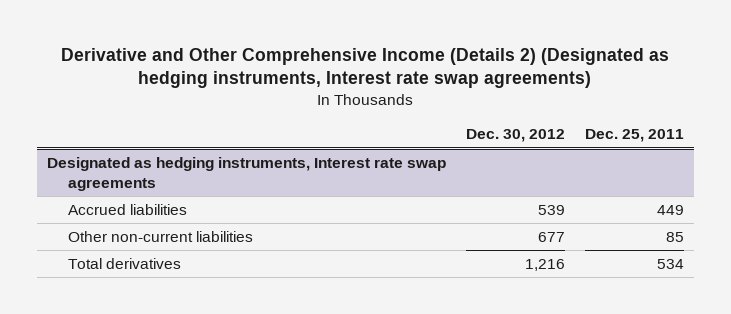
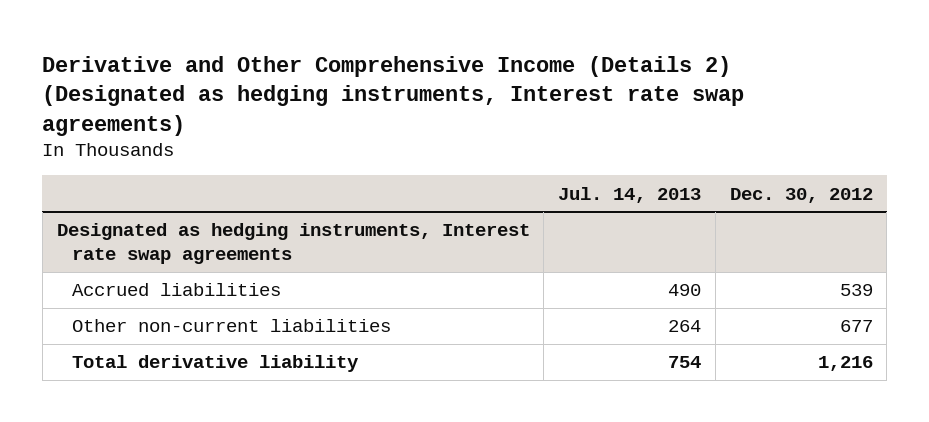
- | Dec. 30, 2012 | Dec. 25, 2011
+ | Jul. 14, 2013 | Dec. 30, 2012
@ Designated as hedging instruments, Interest rate swap agreements
- Total derivatives | 1,216 | 534
+ Total derivative liability | 754 | 1,216

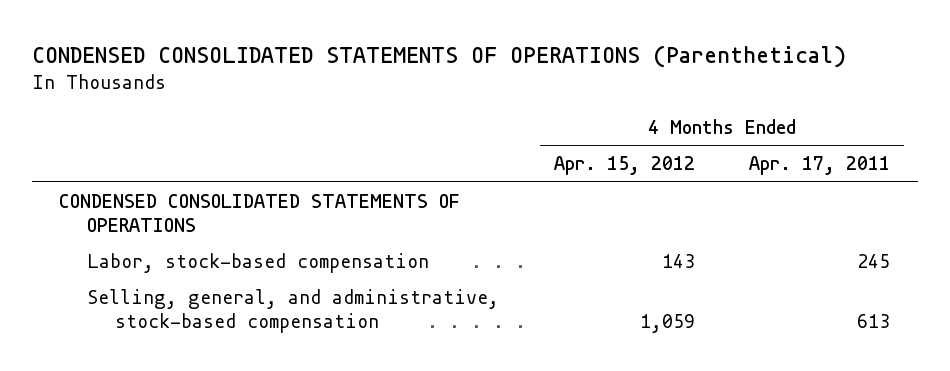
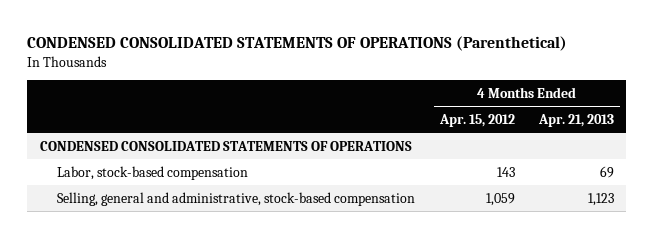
- | 4 Months Ended Apr. 15, 2012 | 4 Months Ended Apr. 17, 2011
+ | 4 Months Ended Apr. 15, 2012 | 4 Months Ended Apr. 21, 2013
- Selling, general, and administrative, stock-based compensation | 1,059 | 613
+ Selling, general and administrative, stock-based compensation | 1,059 | 1,123

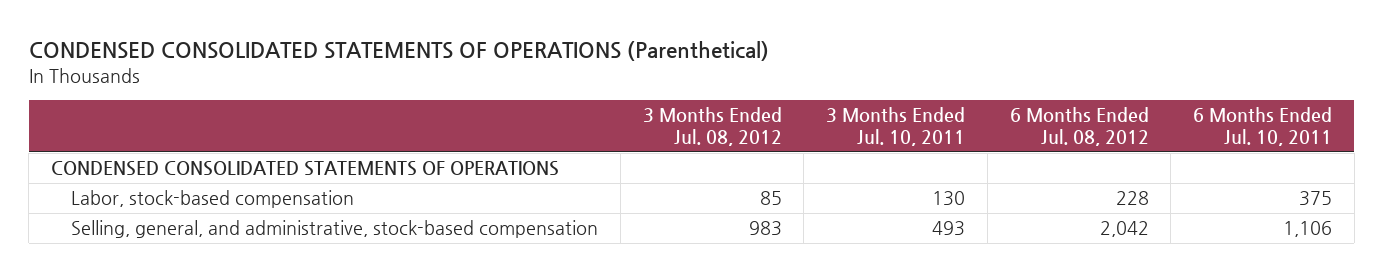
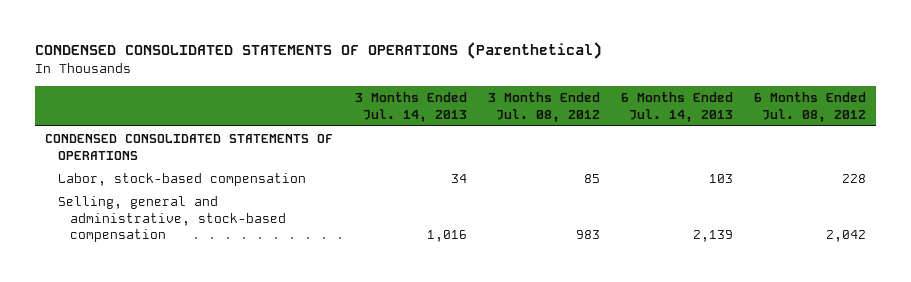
- | 3 Months Ended Jul. 08, 2012 | 3 Months Ended Jul. 10, 2011 | 6 Months Ended Jul. 08, 2012 | 6 Months Ended Jul. 10, 2011
+ | 3 Months Ended Jul. 14, 2013 | 3 Months Ended Jul. 08, 2012 | 6 Months Ended Jul. 14, 2013 | 6 Months Ended Jul. 08, 2012
- Selling, general, and administrative, stock-based compensation | 983 | 493 | 2,042 | 1,106
+ Selling, general and administrative, stock-based compensation | 1,016 | 983 | 2,139 | 2,042

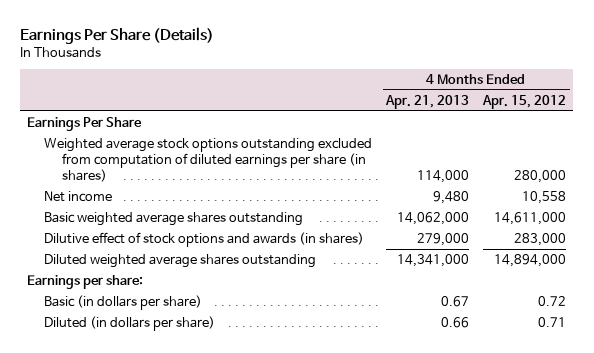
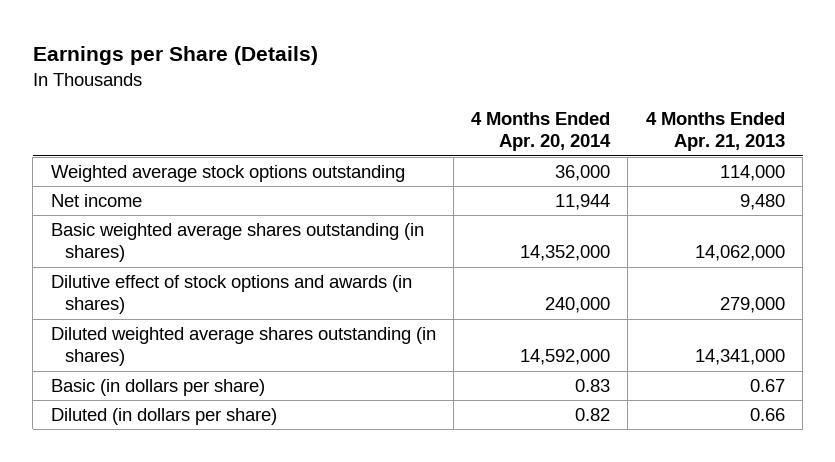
- Earnings Per Share (Details)
+ Earnings per Share (Details)
- | 4 Months Ended Apr. 21, 2013 | 4 Months Ended Apr. 15, 2012
+ | 4 Months Ended Apr. 20, 2014 | 4 Months Ended Apr. 21, 2013
- Earnings Per Share
- Weighted average stock options outstanding excluded from computation of diluted earnings per share (in shares) | 114,000 | 280,000
+ Weighted average stock options outstanding | 36,000 | 114,000
- Basic weighted average shares outstanding | 14,062,000 | 14,611,000
+ Basic weighted average shares outstanding (in shares) | 14,352,000 | 14,062,000
- Diluted weighted average shares outstanding | 14,341,000 | 14,894,000
- Earnings per share:
+ Diluted weighted average shares outstanding (in shares) | 14,592,000 | 14,341,000

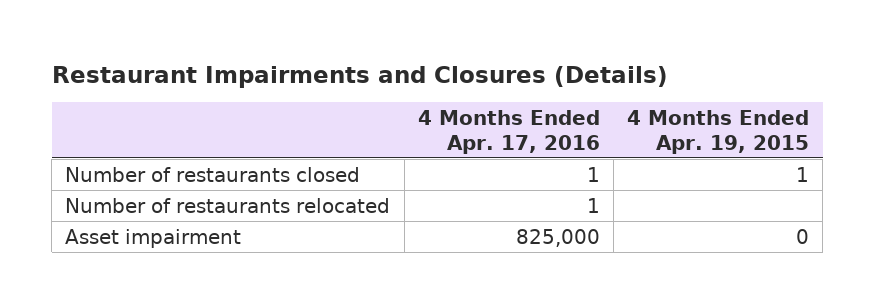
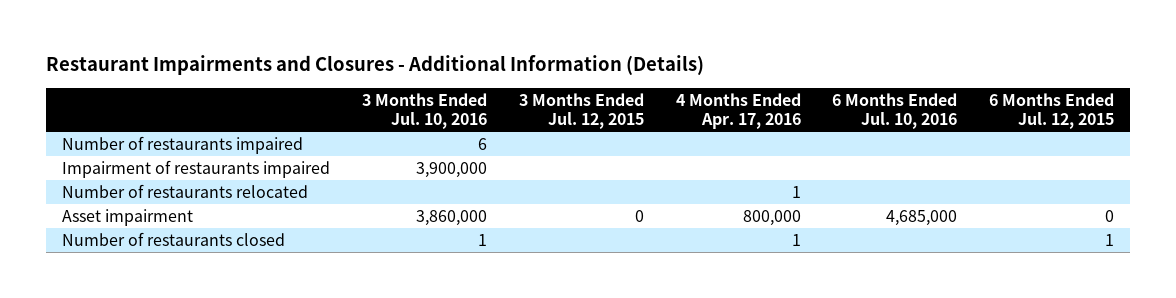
- Restaurant Impairments and Closures (Details)
+ Restaurant Impairments and Closures - Additional Information (Details)
- | 4 Months Ended Apr. 17, 2016 | 4 Months Ended Apr. 19, 2015
+ | 3 Months Ended Jul. 10, 2016 | 3 Months Ended Jul. 12, 2015 | 4 Months Ended Apr. 17, 2016 | 6 Months Ended Jul. 10, 2016 | 6 Months Ended Jul. 12, 2015
+ Number of restaurants impaired | 6 | | | |
+ Impairment of restaurants impaired | 3,900,000 | | | |
- Asset impairment | 825,000 | 0
+ Asset impairment | 3,860,000 | 0 | 800,000 | 4,685,000 | 0
moved down: Number of restaurants closed | 1 | | 1 | | 1

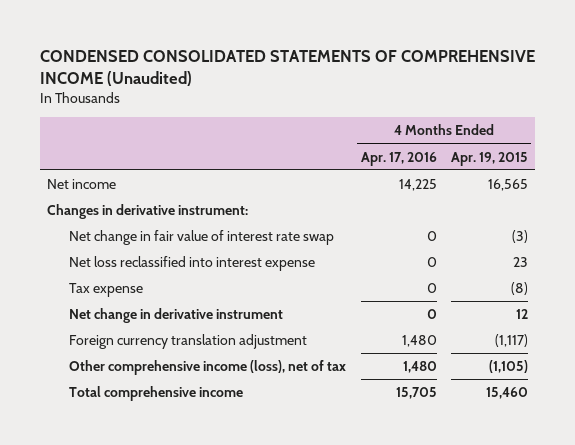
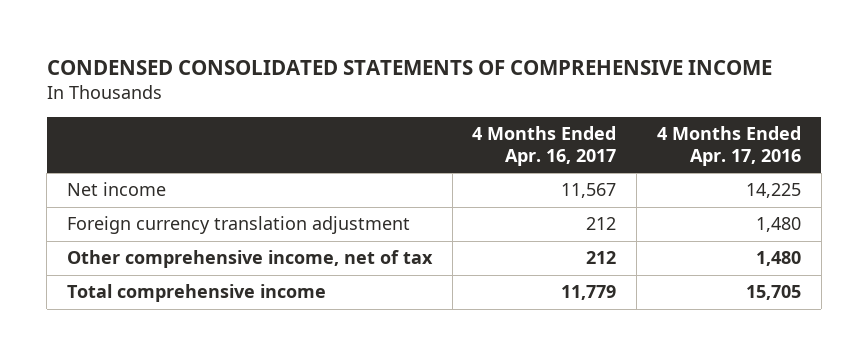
- CONDENSED CONSOLIDATED STATEMENTS OF COMPREHENSIVE INCOME (Unaudited)
+ CONDENSED CONSOLIDATED STATEMENTS OF COMPREHENSIVE INCOME
- | 4 Months Ended Apr. 17, 2016 | 4 Months Ended Apr. 19, 2015
+ | 4 Months Ended Apr. 16, 2017 | 4 Months Ended Apr. 17, 2016
- Changes in derivative instrument:
- Net change in fair value of interest rate swap | 0 | (3)
- Net loss reclassified into interest expense | 0 | 23
- Tax expense | 0 | (8)
- Net change in derivative instrument | 0 | 12
- Other comprehensive income (loss), net of tax | 1,480 | (1,105)
+ Other comprehensive income, net of tax | 212 | 1,480

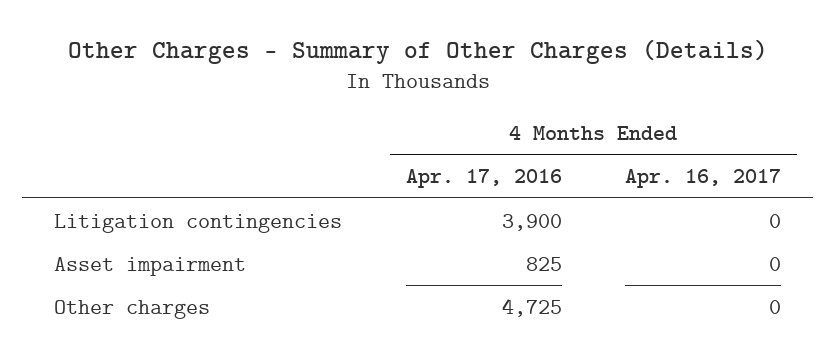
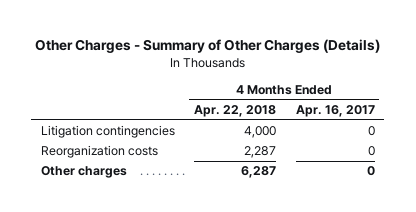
- | 4 Months Ended Apr. 17, 2016 | 4 Months Ended Apr. 16, 2017
+ | 4 Months Ended Apr. 22, 2018 | 4 Months Ended Apr. 16, 2017
- Asset impairment | 825 | 0
+ Reorganization costs | 2,287 | 0

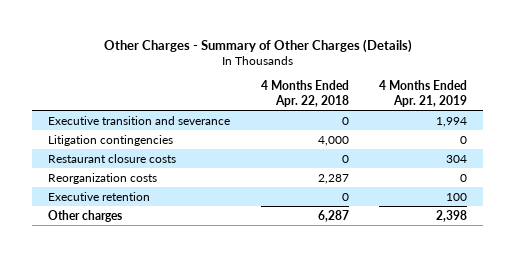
- | 4 Months Ended Apr. 22, 2018 | 4 Months Ended Apr. 16, 2017
+ | 4 Months Ended Apr. 22, 2018 | 4 Months Ended Apr. 21, 2019
+ Executive transition and severance | 0 | 1,994
+ Restaurant closure costs | 0 | 304
+ Executive retention | 0 | 100

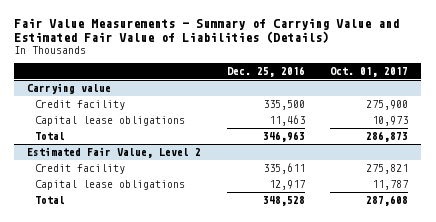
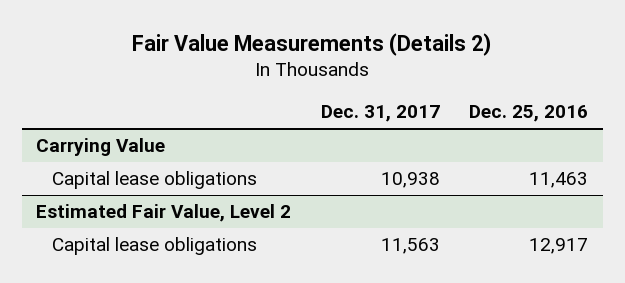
- Fair Value Measurements - Summary of Carrying Value and Estimated Fair Value of Liabilities (Details)
+ Fair Value Measurements (Details 2)
- | Dec. 25, 2016 | Oct. 01, 2017
+ | Dec. 31, 2017 | Dec. 25, 2016
- Carrying value
- Credit facility | 335,500 | 275,900
+ Carrying Value
- Total | 346,963 | 286,873
@ Estimated Fair Value, Level 2
- Credit facility | 335,611 | 275,821
- Total | 348,528 | 287,608

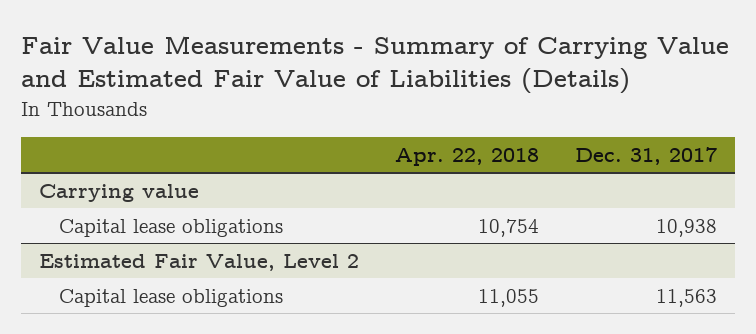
- Fair Value Measurements (Details 2)
+ Fair Value Measurements - Summary of Carrying Value and Estimated Fair Value of Liabilities (Details)
- | Dec. 31, 2017 | Dec. 25, 2016
+ | Apr. 22, 2018 | Dec. 31, 2017
- Carrying Value
+ Carrying value

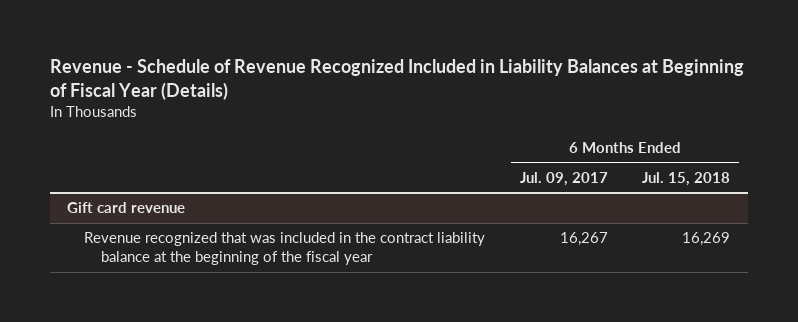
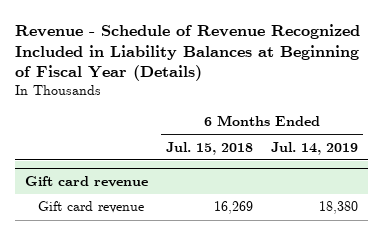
- | 6 Months Ended Jul. 09, 2017 | 6 Months Ended Jul. 15, 2018
+ | 6 Months Ended Jul. 15, 2018 | 6 Months Ended Jul. 14, 2019
@ Gift card revenue
- Revenue recognized that was included in the contract liability balance at the beginning of the fiscal year | 16,267 | 16,269
+ Gift card revenue | 16,269 | 18,380

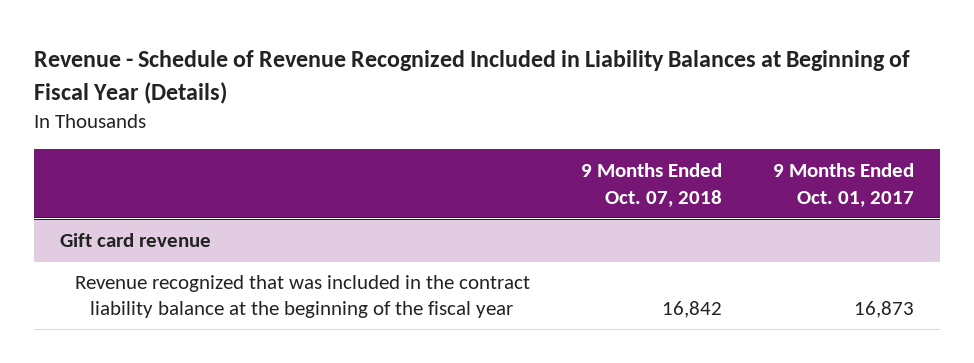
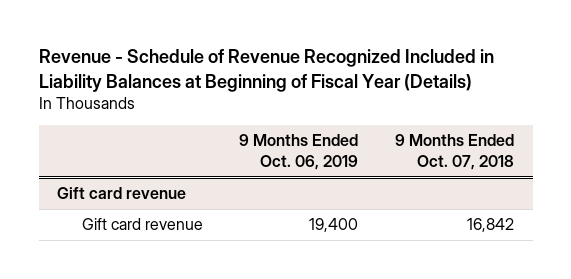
- | 9 Months Ended Oct. 07, 2018 | 9 Months Ended Oct. 01, 2017
+ | 9 Months Ended Oct. 06, 2019 | 9 Months Ended Oct. 07, 2018
@ Gift card revenue
- Revenue recognized that was included in the contract liability balance at the beginning of the fiscal year | 16,842 | 16,873
+ Gift card revenue | 19,400 | 16,842

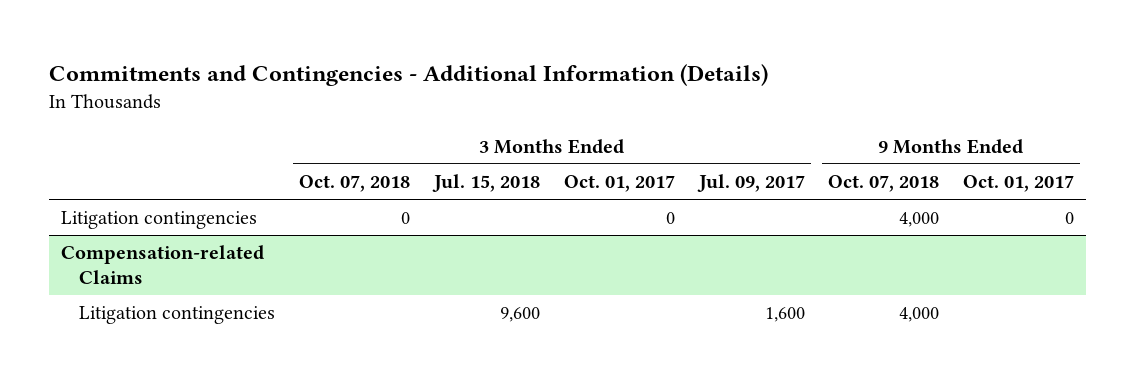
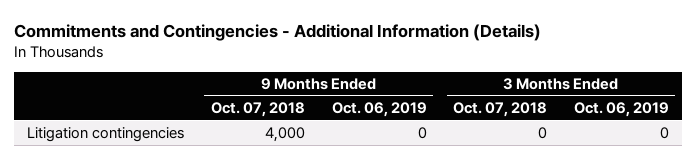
- | 3 Months Ended Oct. 07, 2018 | 3 Months Ended Jul. 15, 2018 | 3 Months Ended Oct. 01, 2017 | 3 Months Ended Jul. 09, 2017 | 9 Months Ended Oct. 07, 2018 | 9 Months Ended Oct. 01, 2017
+ | 9 Months Ended Oct. 07, 2018 | 9 Months Ended Oct. 06, 2019 | 3 Months Ended Oct. 07, 2018 | 3 Months Ended Oct. 06, 2019
- Compensation-related Claims
- Litigation contingencies | | 9,600 | | 1,600 | 4,000 |

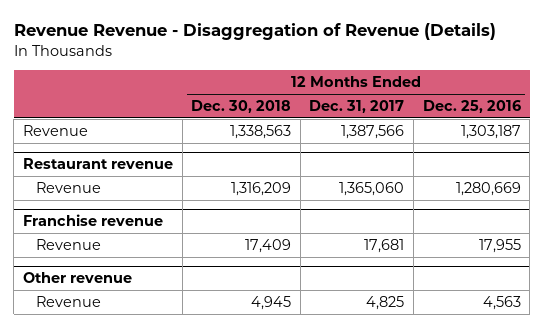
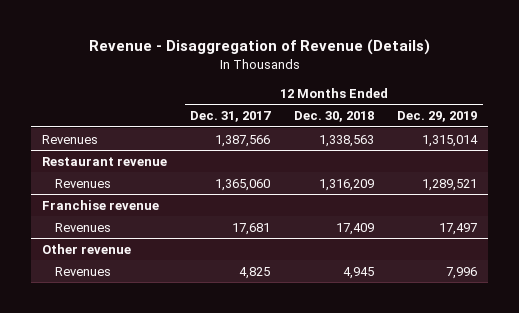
- Revenue Revenue - Disaggregation of Revenue (Details)
+ Revenue - Disaggregation of Revenue (Details)
- | 12 Months Ended Dec. 30, 2018 | 12 Months Ended Dec. 31, 2017 | 12 Months Ended Dec. 25, 2016
+ | 12 Months Ended Dec. 31, 2017 | 12 Months Ended Dec. 30, 2018 | 12 Months Ended Dec. 29, 2019
- Revenue | 1,338,563 | 1,387,566 | 1,303,187
+ Revenues | 1,387,566 | 1,338,563 | 1,315,014
@ Restaurant revenue
- Revenue | 1,316,209 | 1,365,060 | 1,280,669
+ Revenues | 1,365,060 | 1,316,209 | 1,289,521
@ Franchise revenue
- Revenue | 17,409 | 17,681 | 17,955
+ Revenues | 17,681 | 17,409 | 17,497
@ Other revenue
- Revenue | 4,945 | 4,825 | 4,563
+ Revenues | 4,825 | 4,945 | 7,996

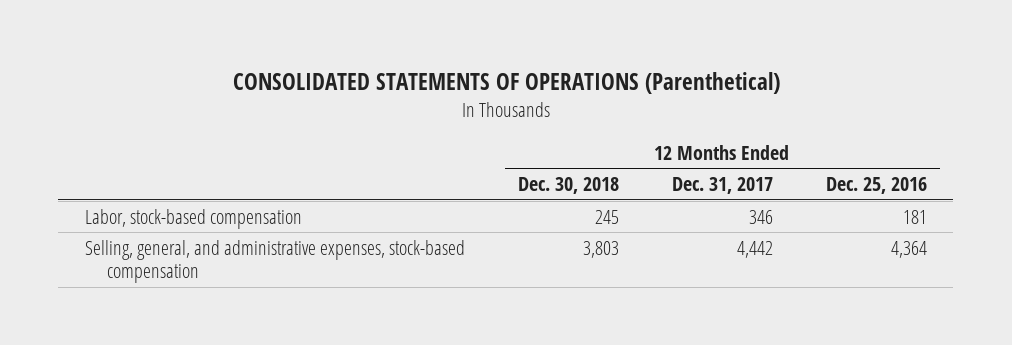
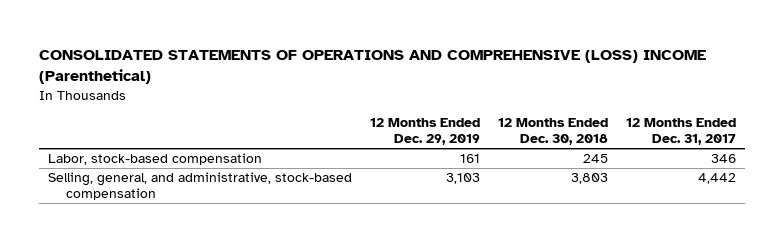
- CONSOLIDATED STATEMENTS OF OPERATIONS (Parenthetical)
+ CONSOLIDATED STATEMENTS OF OPERATIONS AND COMPREHENSIVE (LOSS) INCOME (Parenthetical)
- | 12 Months Ended Dec. 30, 2018 | 12 Months Ended Dec. 31, 2017 | 12 Months Ended Dec. 25, 2016
+ | 12 Months Ended Dec. 29, 2019 | 12 Months Ended Dec. 30, 2018 | 12 Months Ended Dec. 31, 2017
- Selling, general, and administrative expenses, stock-based compensation | 3,803 | 4,442 | 4,364
+ Selling, general, and administrative, stock-based compensation | 3,103 | 3,803 | 4,442

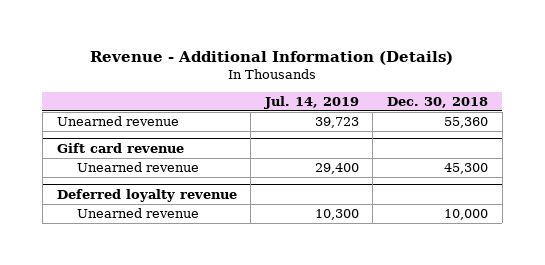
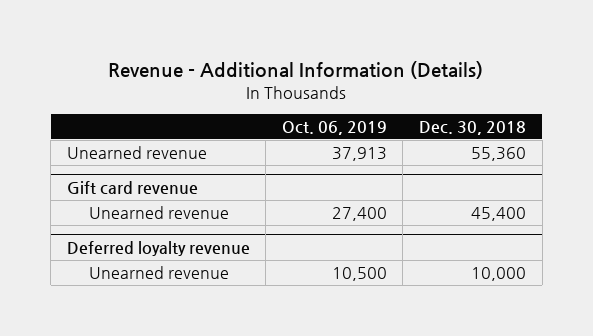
- | Jul. 14, 2019 | Dec. 30, 2018
+ | Oct. 06, 2019 | Dec. 30, 2018
@ Gift card revenue
- Unearned revenue | 29,400 | 45,300
+ Unearned revenue | 27,400 | 45,400

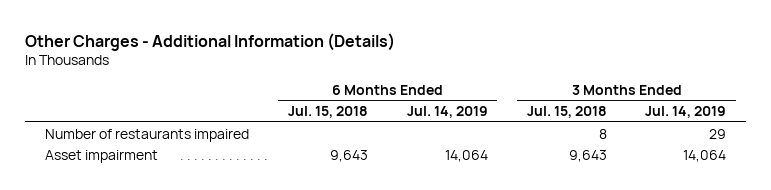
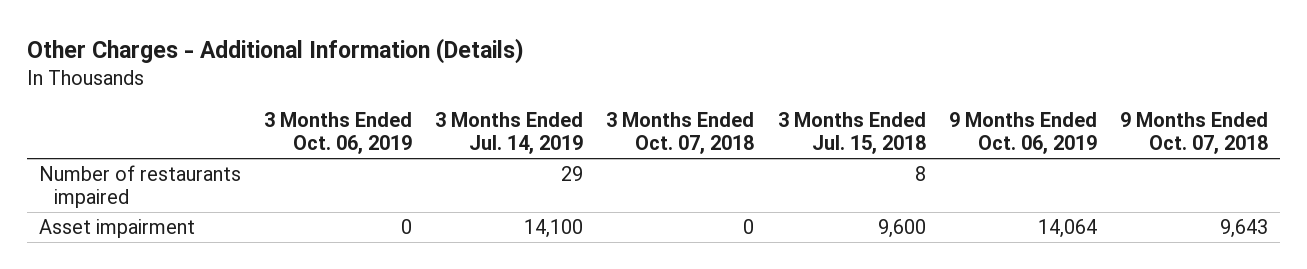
- | 6 Months Ended Jul. 15, 2018 | 6 Months Ended Jul. 14, 2019 | 3 Months Ended Jul. 15, 2018 | 3 Months Ended Jul. 14, 2019
+ | 3 Months Ended Oct. 06, 2019 | 3 Months Ended Jul. 14, 2019 | 3 Months Ended Oct. 07, 2018 | 3 Months Ended Jul. 15, 2018 | 9 Months Ended Oct. 06, 2019 | 9 Months Ended Oct. 07, 2018
- Asset impairment | 9,643 | 14,064 | 9,643 | 14,064
+ Asset impairment | 0 | 14,100 | 0 | 9,600 | 14,064 | 9,643

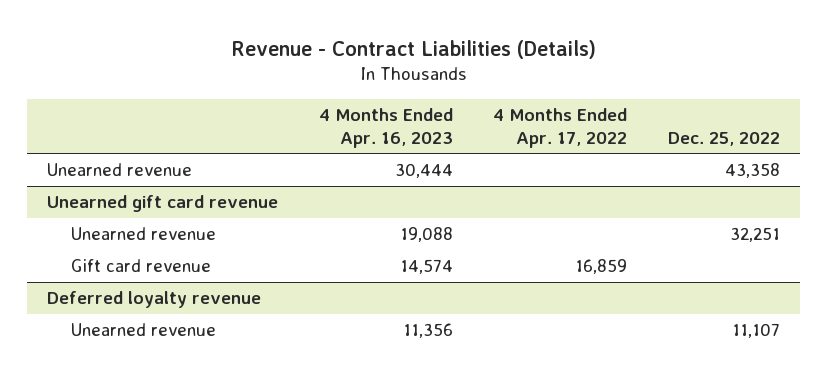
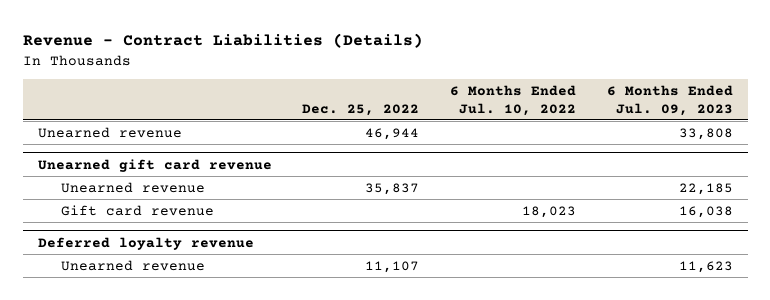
- | 4 Months Ended Apr. 16, 2023 | 4 Months Ended Apr. 17, 2022 | Dec. 25, 2022
+ | Dec. 25, 2022 | 6 Months Ended Jul. 10, 2022 | 6 Months Ended Jul. 09, 2023
- Unearned revenue | 30,444 | | 43,358
+ Unearned revenue | 46,944 | | 33,808
@ Unearned gift card revenue
- Unearned revenue | 19,088 | | 32,251
+ Unearned revenue | 35,837 | | 22,185

